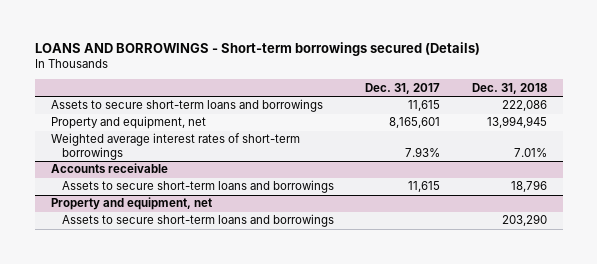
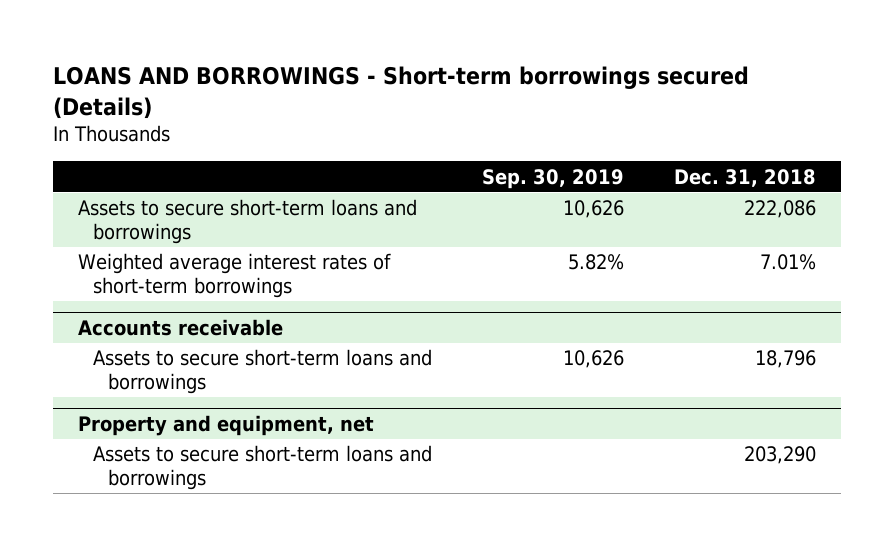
- | Dec. 31, 2017 | Dec. 31, 2018
+ | Sep. 30, 2019 | Dec. 31, 2018
- Property and equipment, net | 8,165,601 | 13,994,945

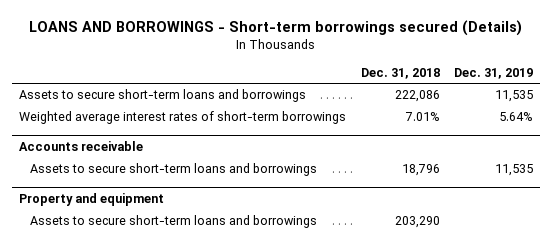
- | Sep. 30, 2019 | Dec. 31, 2018
+ | Dec. 31, 2018 | Dec. 31, 2019
- Property and equipment, net
+ Property and equipment

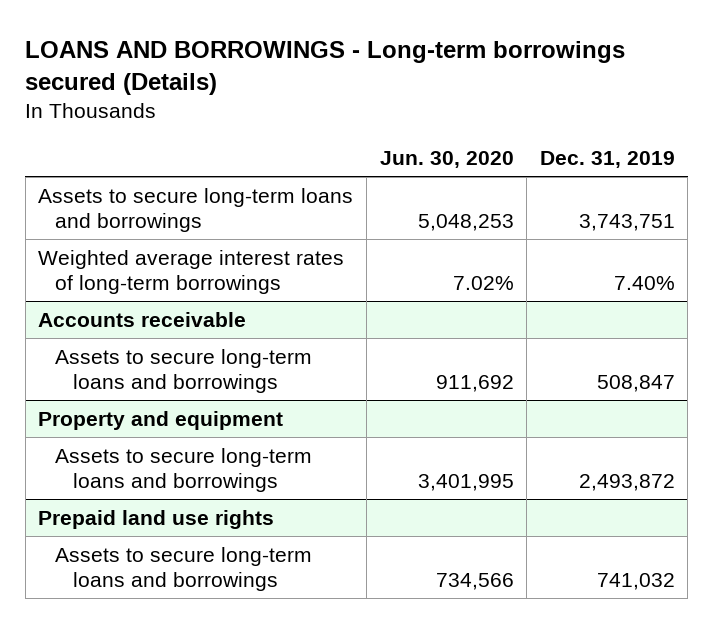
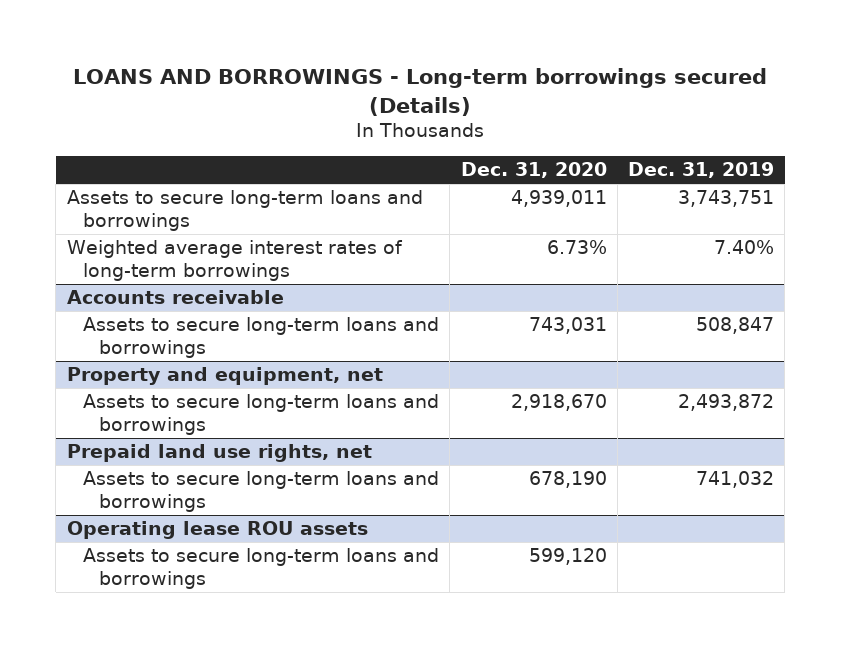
- | Jun. 30, 2020 | Dec. 31, 2019
+ | Dec. 31, 2020 | Dec. 31, 2019
- Property and equipment
+ Property and equipment, net
- Prepaid land use rights
+ Prepaid land use rights, net
+ Operating lease ROU assets
+ Assets to secure long-term loans and borrowings | 599,120 |

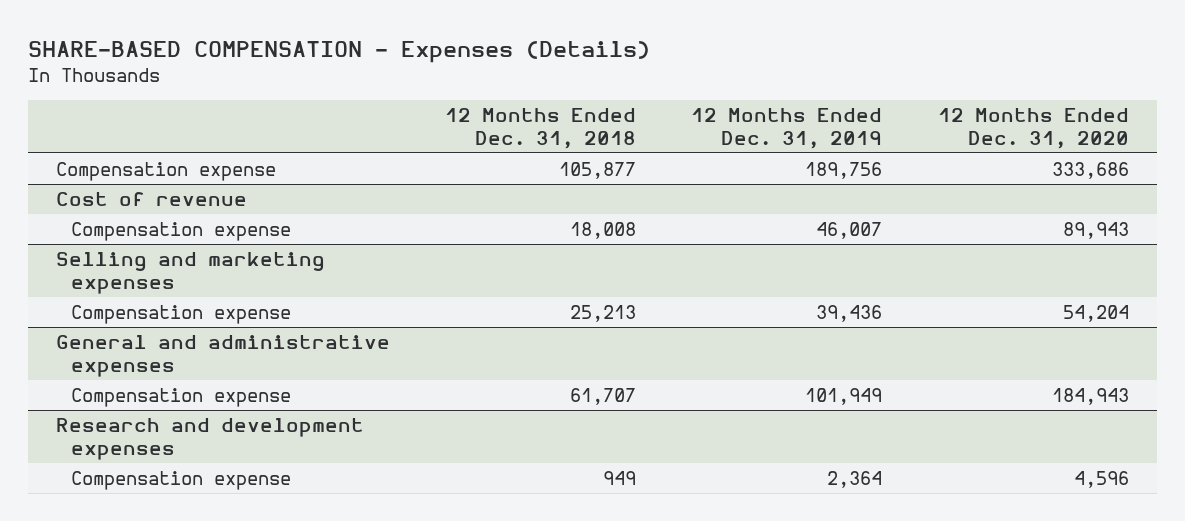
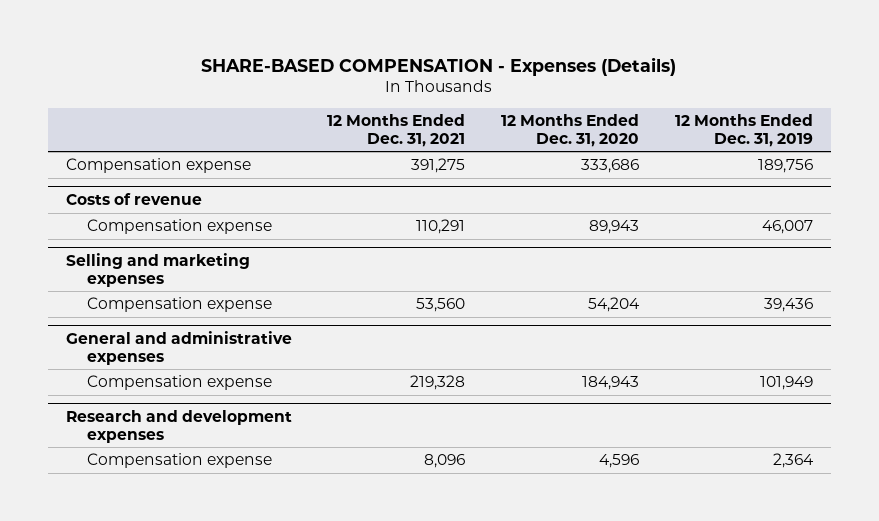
- | 12 Months Ended Dec. 31, 2018 | 12 Months Ended Dec. 31, 2019 | 12 Months Ended Dec. 31, 2020
+ | 12 Months Ended Dec. 31, 2021 | 12 Months Ended Dec. 31, 2020 | 12 Months Ended Dec. 31, 2019
- Cost of revenue
+ Costs of revenue

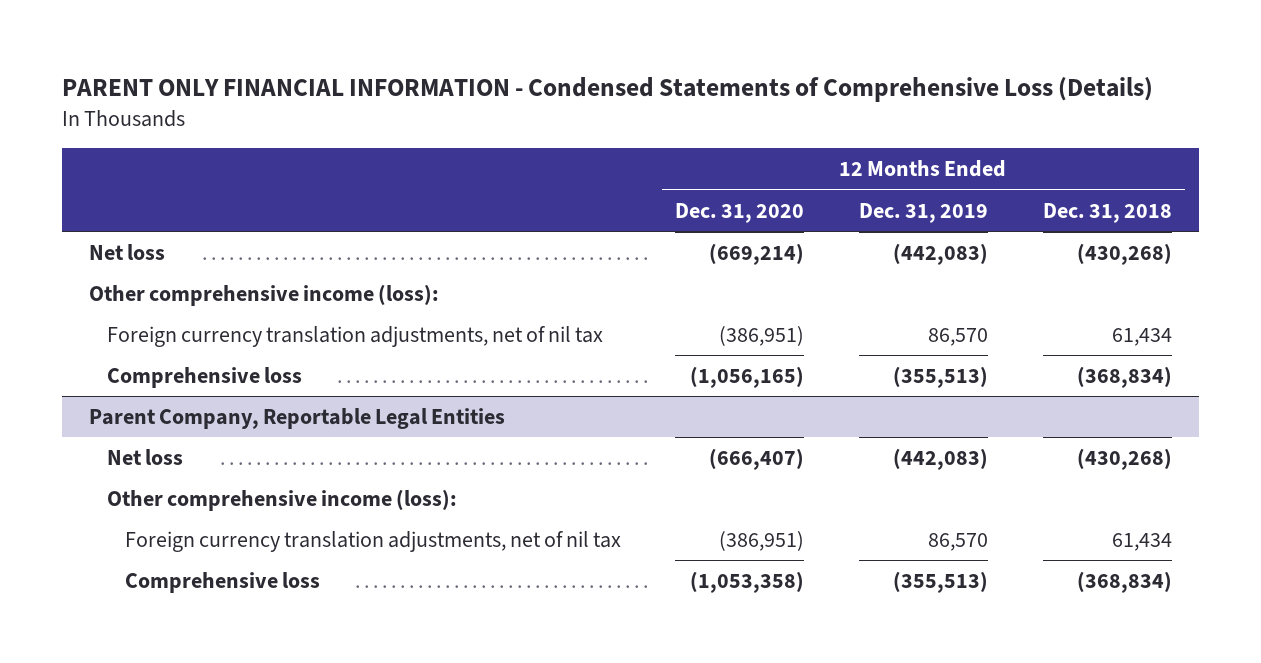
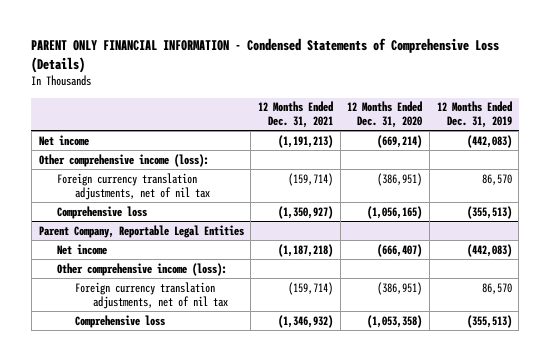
- | 12 Months Ended Dec. 31, 2020 | 12 Months Ended Dec. 31, 2019 | 12 Months Ended Dec. 31, 2018
+ | 12 Months Ended Dec. 31, 2021 | 12 Months Ended Dec. 31, 2020 | 12 Months Ended Dec. 31, 2019
- Net loss | (669,214) | (442,083) | (430,268)
+ Net income | (1,191,213) | (669,214) | (442,083)
@ Parent Company, Reportable Legal Entities
- Net loss | (666,407) | (442,083) | (430,268)
+ Net income | (1,187,218) | (666,407) | (442,083)

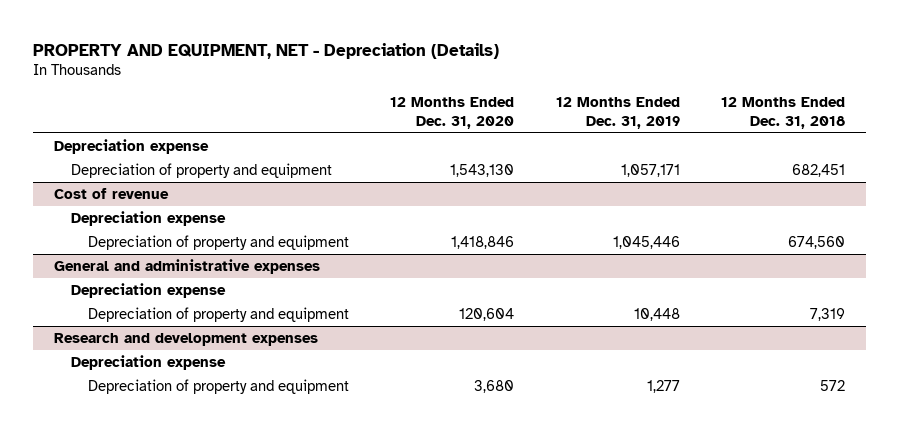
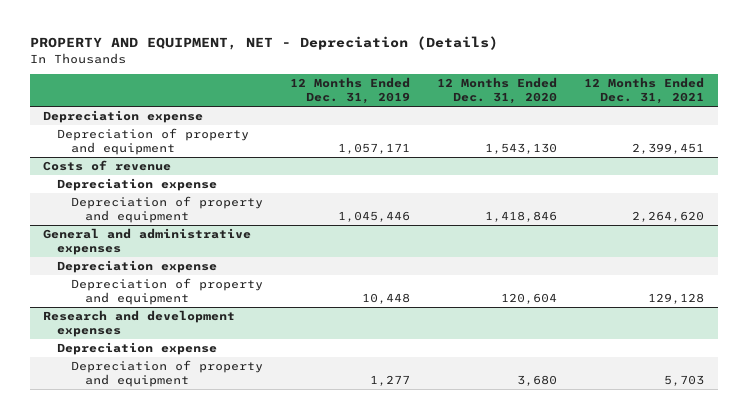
- | 12 Months Ended Dec. 31, 2020 | 12 Months Ended Dec. 31, 2019 | 12 Months Ended Dec. 31, 2018
+ | 12 Months Ended Dec. 31, 2019 | 12 Months Ended Dec. 31, 2020 | 12 Months Ended Dec. 31, 2021
- Cost of revenue
+ Costs of revenue

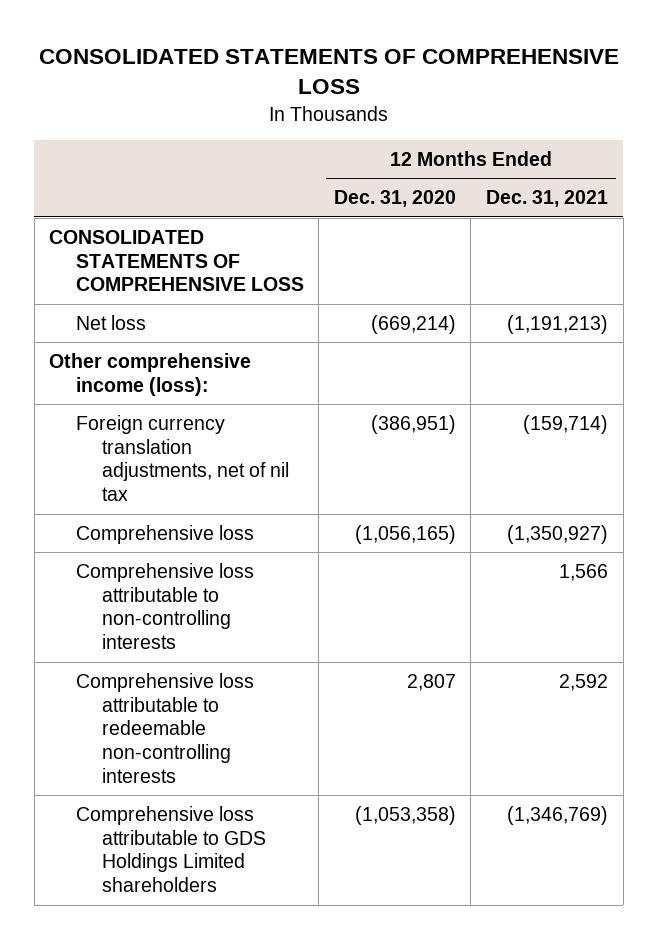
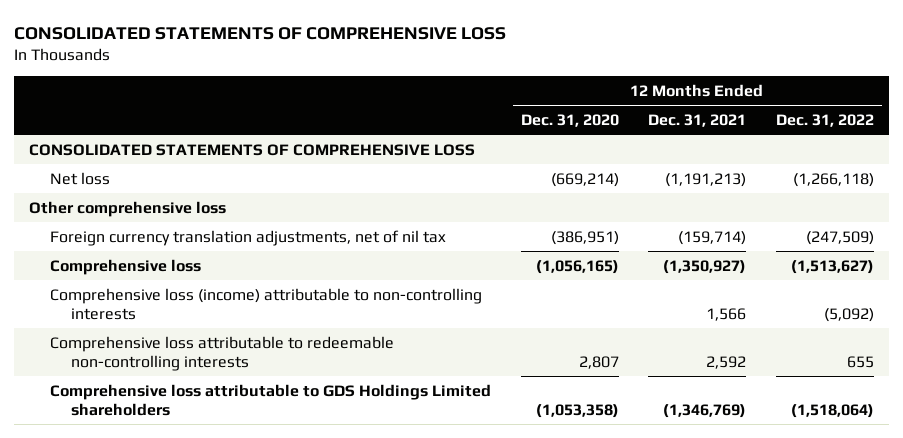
- | 12 Months Ended Dec. 31, 2020 | 12 Months Ended Dec. 31, 2021
+ | 12 Months Ended Dec. 31, 2020 | 12 Months Ended Dec. 31, 2021 | 12 Months Ended Dec. 31, 2022
- Other comprehensive income (loss):
+ Other comprehensive loss
- Comprehensive loss attributable to non-controlling interests | | 1,566
+ Comprehensive loss (income) attributable to non-controlling interests | | 1,566 | (5,092)

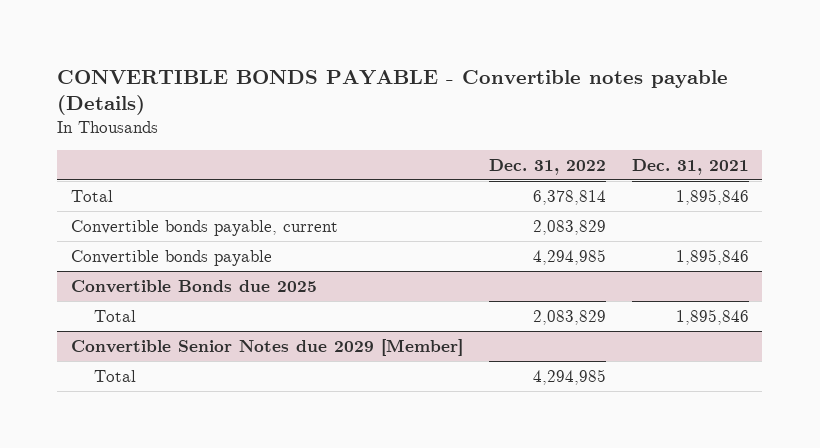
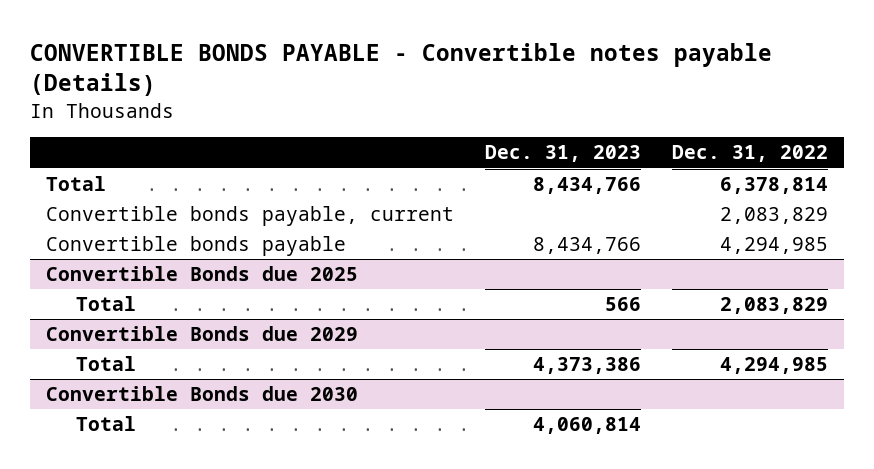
- | Dec. 31, 2022 | Dec. 31, 2021
+ | Dec. 31, 2023 | Dec. 31, 2022
- Convertible Senior Notes due 2029 [Member]
+ Convertible Bonds due 2029
+ Convertible Bonds due 2030
+ Total | 4,060,814 |

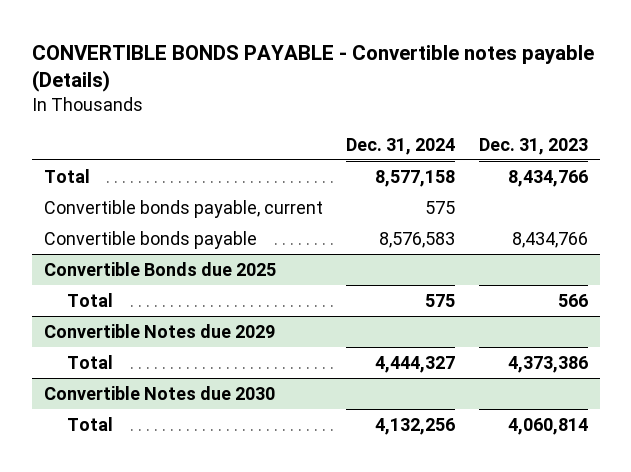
- | Dec. 31, 2023 | Dec. 31, 2022
+ | Dec. 31, 2024 | Dec. 31, 2023
- Convertible Bonds due 2029
+ Convertible Notes due 2029
- Convertible Bonds due 2030
+ Convertible Notes due 2030

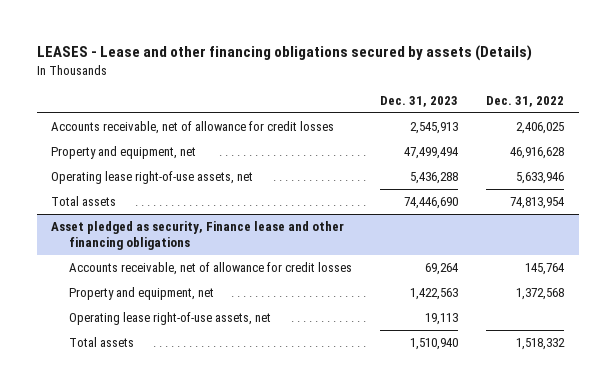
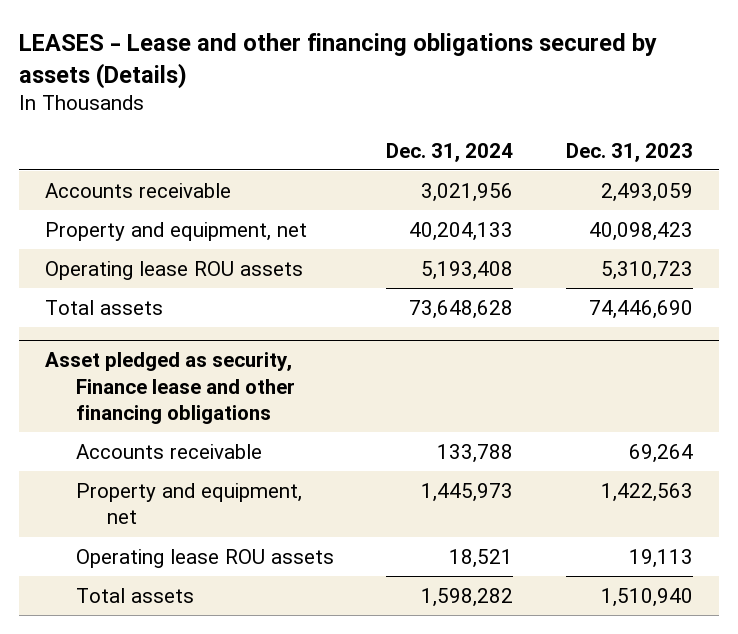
- | Dec. 31, 2023 | Dec. 31, 2022
+ | Dec. 31, 2024 | Dec. 31, 2023
- Accounts receivable, net of allowance for credit losses | 2,545,913 | 2,406,025
- Property and equipment, net | 47,499,494 | 46,916,628
- Operating lease right-of-use assets, net | 5,436,288 | 5,633,946
+ Accounts receivable | 3,021,956 | 2,493,059
+ Property and equipment, net | 40,204,133 | 40,098,423
+ Operating lease ROU assets | 5,193,408 | 5,310,723
@ Asset pledged as security, Finance lease and other financing obligations
- Accounts receivable, net of allowance for credit losses | 69,264 | 145,764
+ Accounts receivable | 133,788 | 69,264
- Operating lease right-of-use assets, net | 19,113 |
+ Operating lease ROU assets | 18,521 | 19,113

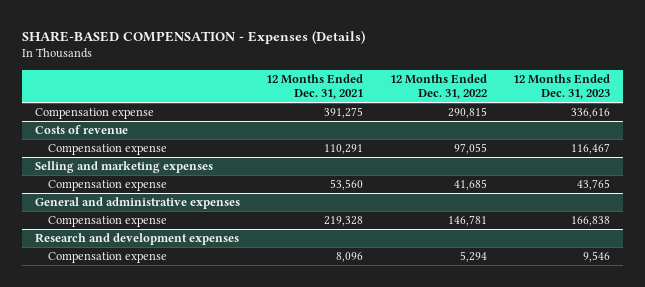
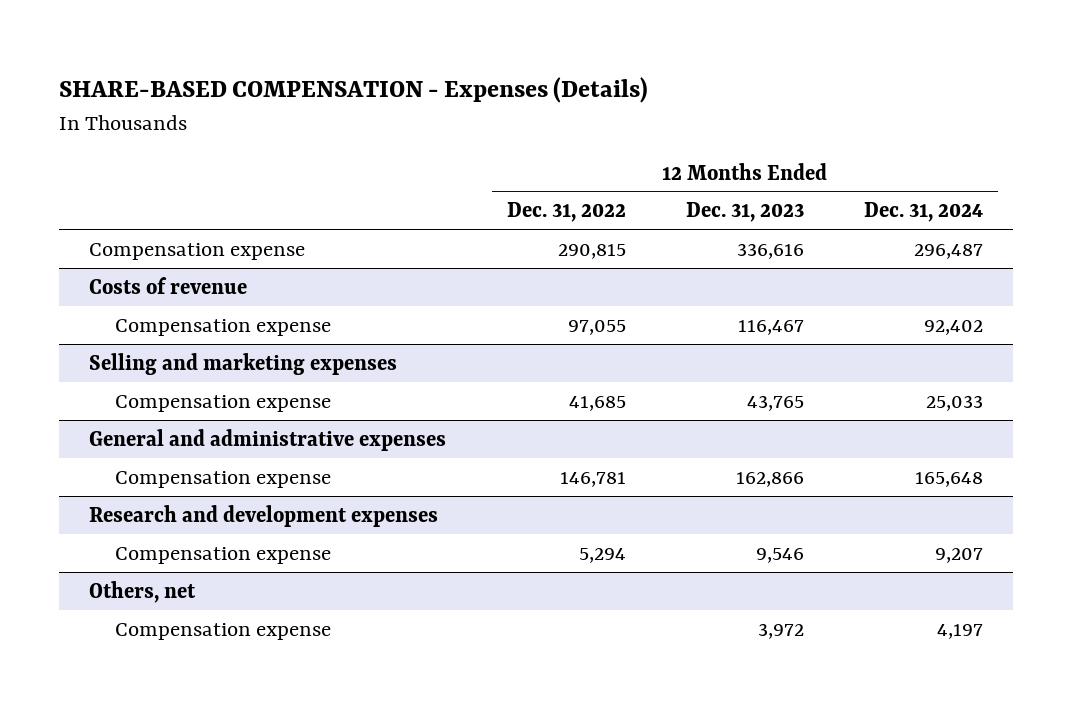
- | 12 Months Ended Dec. 31, 2021 | 12 Months Ended Dec. 31, 2022 | 12 Months Ended Dec. 31, 2023
+ | 12 Months Ended Dec. 31, 2022 | 12 Months Ended Dec. 31, 2023 | 12 Months Ended Dec. 31, 2024
@ General and administrative expenses
- Compensation expense | 219,328 | 146,781 | 166,838
+ Compensation expense | 146,781 | 162,866 | 165,648
+ Others, net
+ Compensation expense | | 3,972 | 4,197

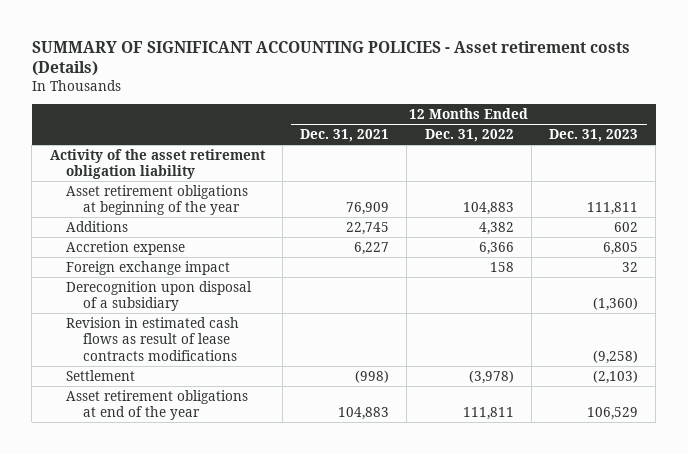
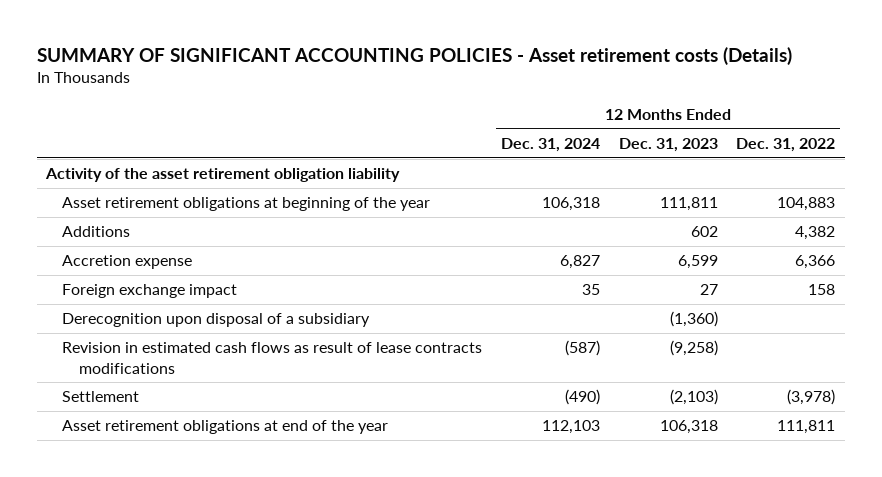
- | 12 Months Ended Dec. 31, 2021 | 12 Months Ended Dec. 31, 2022 | 12 Months Ended Dec. 31, 2023
+ | 12 Months Ended Dec. 31, 2024 | 12 Months Ended Dec. 31, 2023 | 12 Months Ended Dec. 31, 2022
- Accretion expense | 6,227 | 6,366 | 6,805
- Foreign exchange impact | | 158 | 32
+ Accretion expense | 6,827 | 6,599 | 6,366
+ Foreign exchange impact | 35 | 27 | 158
- Asset retirement obligations at end of the year | 104,883 | 111,811 | 106,529
+ Asset retirement obligations at end of the year | 112,103 | 106,318 | 111,811

